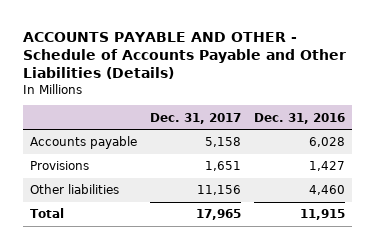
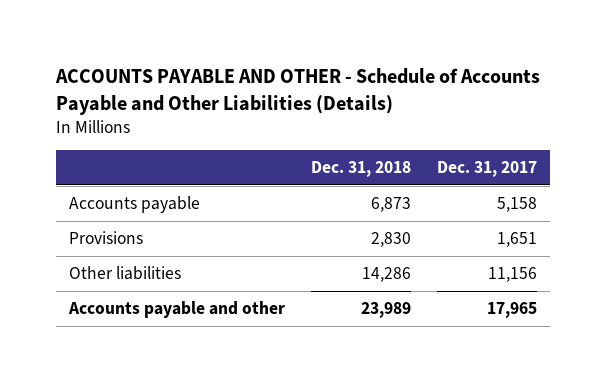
- | Dec. 31, 2017 | Dec. 31, 2016
+ | Dec. 31, 2018 | Dec. 31, 2017
- Total | 17,965 | 11,915
+ Accounts payable and other | 23,989 | 17,965

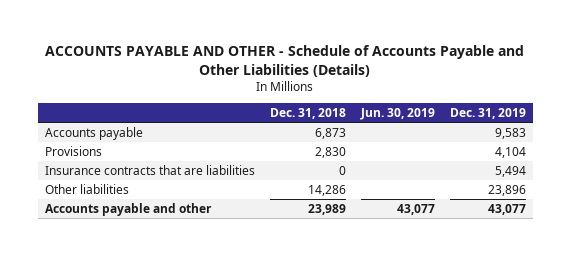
- | Dec. 31, 2018 | Dec. 31, 2017
+ | Dec. 31, 2018 | Jun. 30, 2019 | Dec. 31, 2019
+ Insurance contracts that are liabilities | 0 | | 5,494

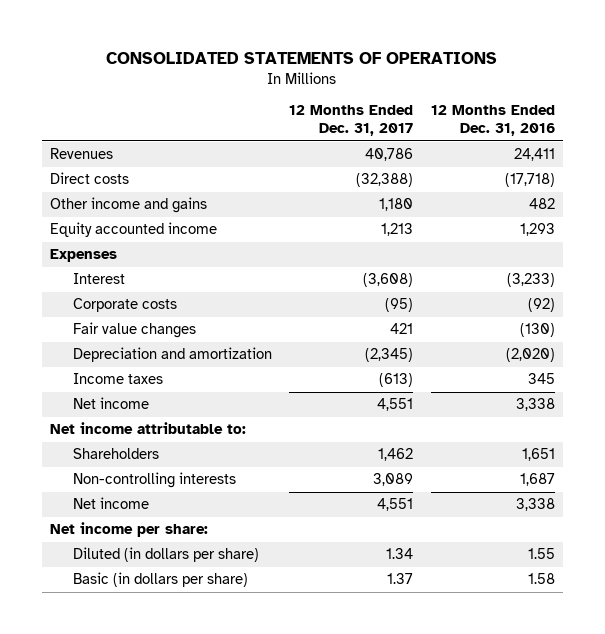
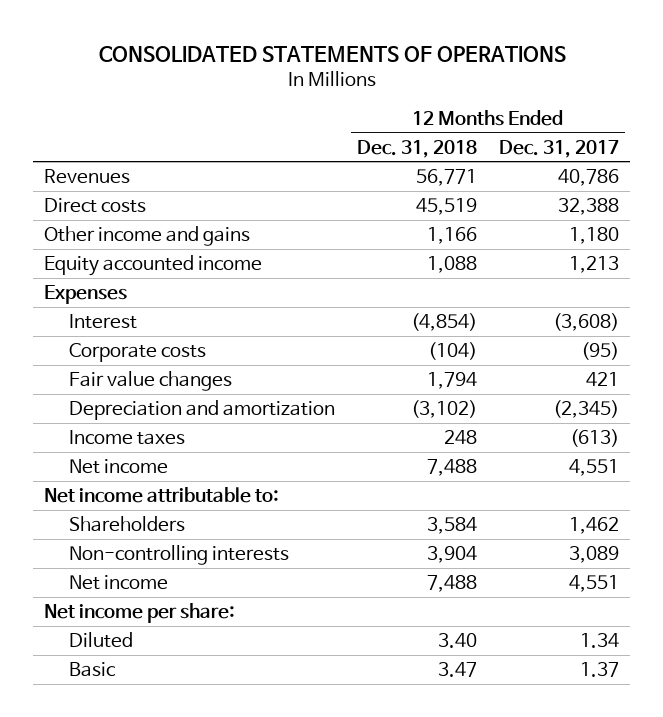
- | 12 Months Ended Dec. 31, 2017 | 12 Months Ended Dec. 31, 2016
+ | 12 Months Ended Dec. 31, 2018 | 12 Months Ended Dec. 31, 2017
- Direct costs | (32,388) | (17,718)
+ Direct costs | 45,519 | 32,388
- Diluted (in dollars per share) | 1.34 | 1.55
- Basic (in dollars per share) | 1.37 | 1.58
+ Diluted | 3.40 | 1.34
+ Basic | 3.47 | 1.37

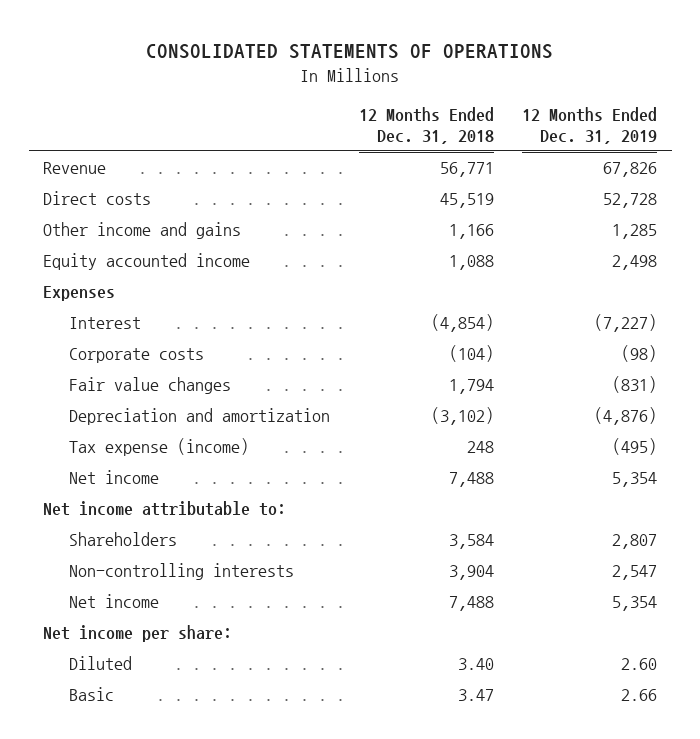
- | 12 Months Ended Dec. 31, 2018 | 12 Months Ended Dec. 31, 2017
+ | 12 Months Ended Dec. 31, 2018 | 12 Months Ended Dec. 31, 2019
- Revenues | 56,771 | 40,786
+ Revenue | 56,771 | 67,826
- Income taxes | 248 | (613)
+ Tax expense (income) | 248 | (495)

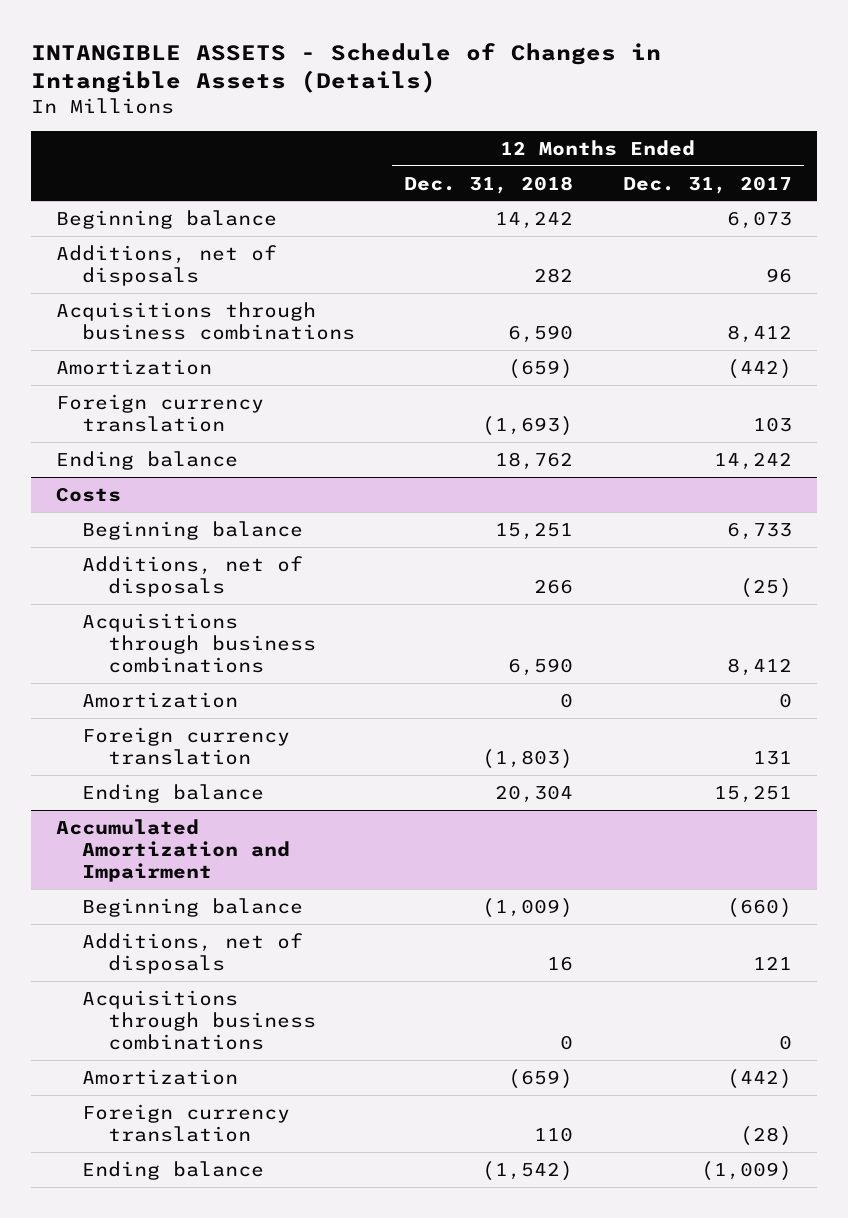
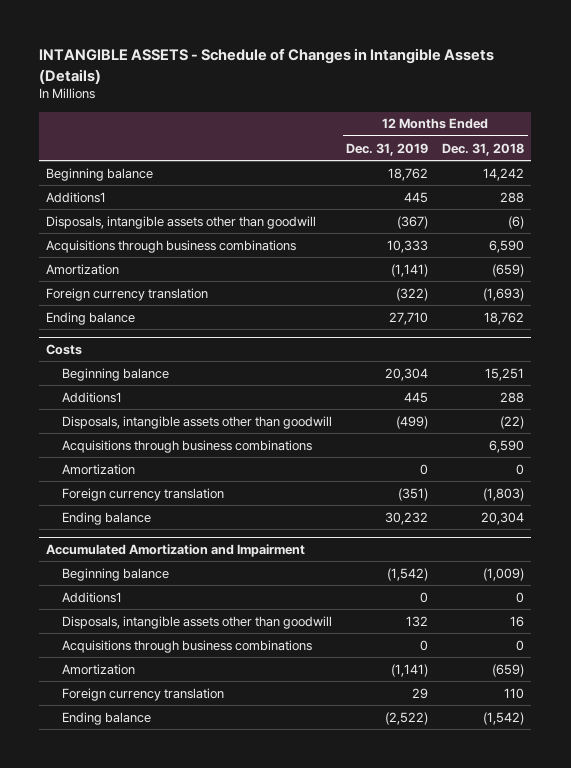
- | 12 Months Ended Dec. 31, 2018 | 12 Months Ended Dec. 31, 2017
+ | 12 Months Ended Dec. 31, 2019 | 12 Months Ended Dec. 31, 2018
- Additions, net of disposals | 282 | 96
+ Additions1 | 445 | 288
+ Disposals, intangible assets other than goodwill | (367) | (6)
@ Costs
- Additions, net of disposals | 266 | (25)
+ Additions1 | 445 | 288
+ Disposals, intangible assets other than goodwill | (499) | (22)
@ Accumulated Amortization and Impairment
- Additions, net of disposals | 16 | 121
+ Additions1 | 0 | 0
+ Disposals, intangible assets other than goodwill | 132 | 16

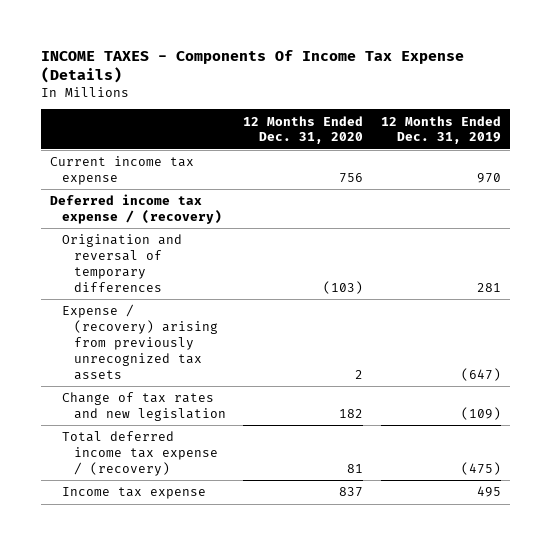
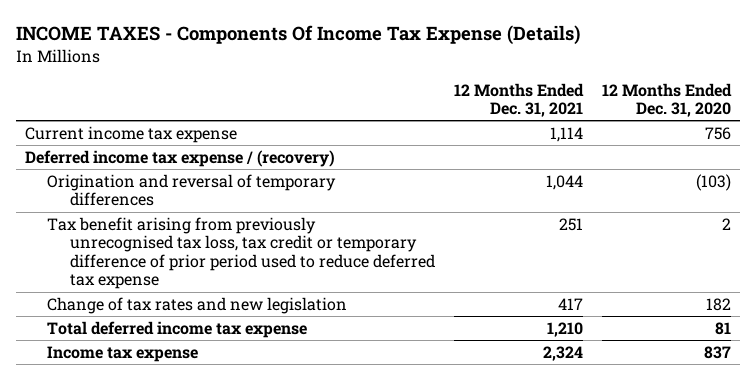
- | 12 Months Ended Dec. 31, 2020 | 12 Months Ended Dec. 31, 2019
+ | 12 Months Ended Dec. 31, 2021 | 12 Months Ended Dec. 31, 2020
- Expense / (recovery) arising from previously unrecognized tax assets | 2 | (647)
+ Tax benefit arising from previously unrecognised tax loss, tax credit or temporary difference of prior period used to reduce deferred tax expense | 251 | 2
- Total deferred income tax expense / (recovery) | 81 | (475)
+ Total deferred income tax expense | 1,210 | 81

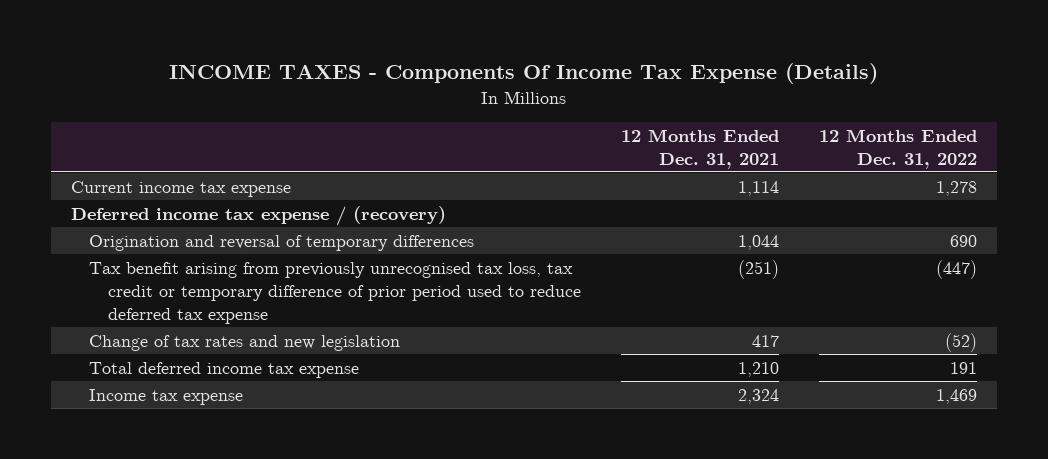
- | 12 Months Ended Dec. 31, 2021 | 12 Months Ended Dec. 31, 2020
+ | 12 Months Ended Dec. 31, 2021 | 12 Months Ended Dec. 31, 2022
- Tax benefit arising from previously unrecognised tax loss, tax credit or temporary difference of prior period used to reduce deferred tax expense | 251 | 2
+ Tax benefit arising from previously unrecognised tax loss, tax credit or temporary difference of prior period used to reduce deferred tax expense | (251) | (447)

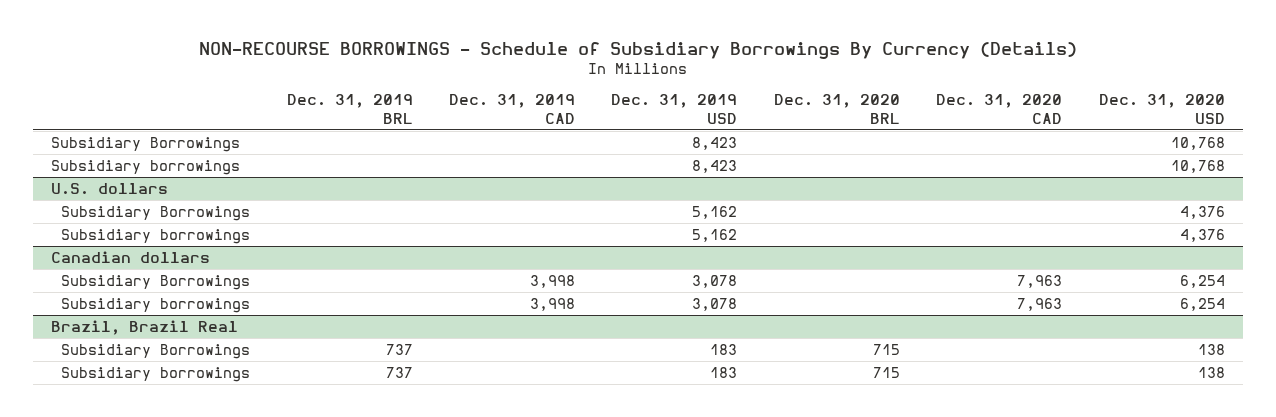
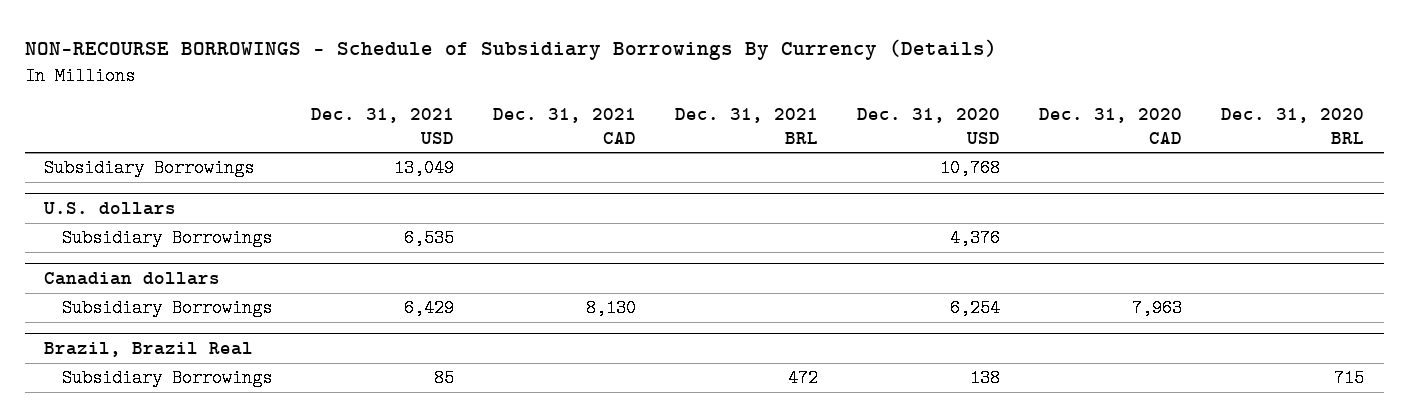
- | Dec. 31, 2019 BRL | Dec. 31, 2019 CAD | Dec. 31, 2019 USD | Dec. 31, 2020 BRL | Dec. 31, 2020 CAD | Dec. 31, 2020 USD
+ | Dec. 31, 2021 USD | Dec. 31, 2021 CAD | Dec. 31, 2021 BRL | Dec. 31, 2020 USD | Dec. 31, 2020 CAD | Dec. 31, 2020 BRL
- Subsidiary borrowings | | | 8,423 | | | 10,768
@ U.S. dollars
- Subsidiary borrowings | | | 5,162 | | | 4,376
@ Canadian dollars
- Subsidiary borrowings | | 3,998 | 3,078 | | 7,963 | 6,254
@ Brazil, Brazil Real
- Subsidiary borrowings | 737 | | 183 | 715 | | 138

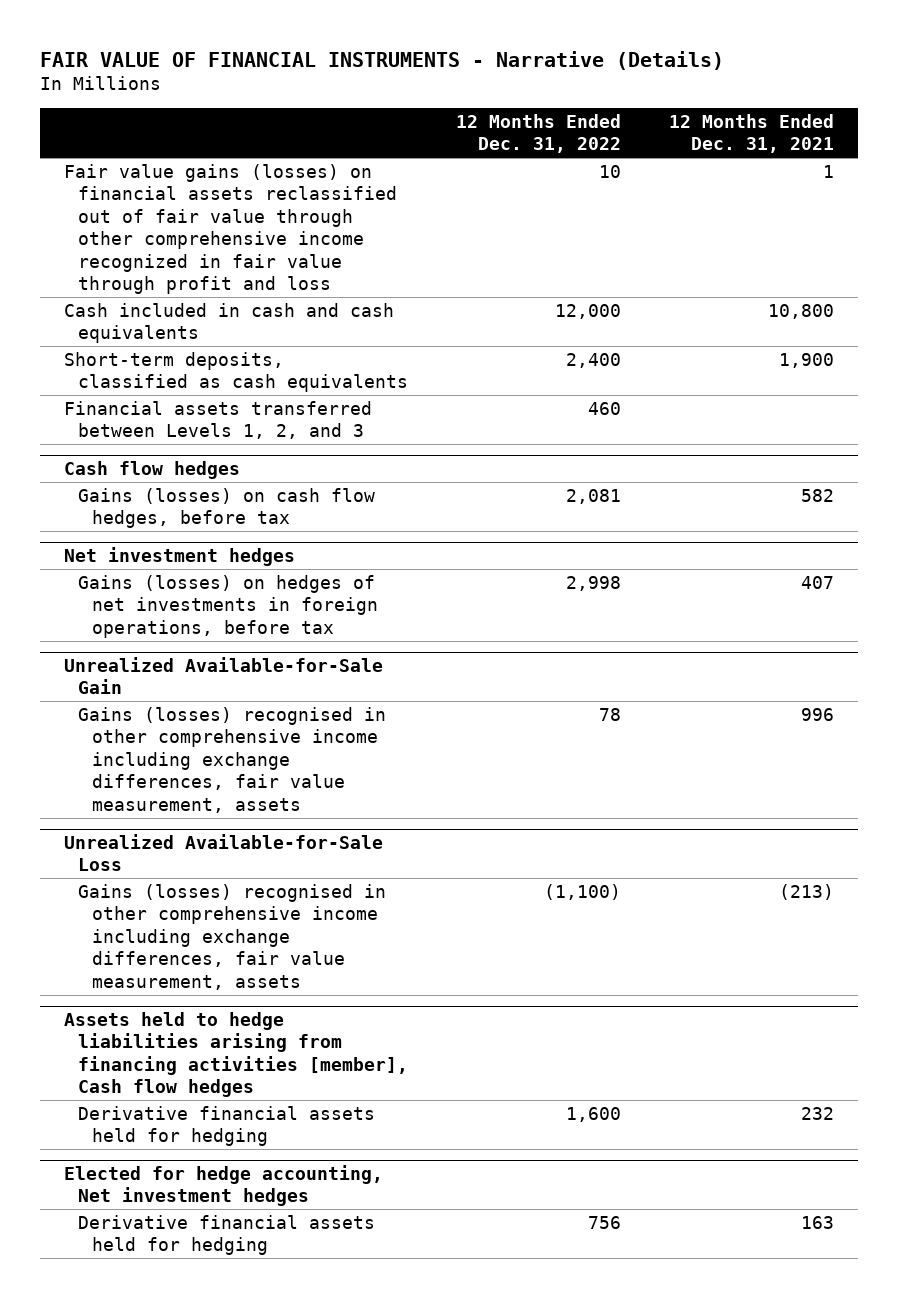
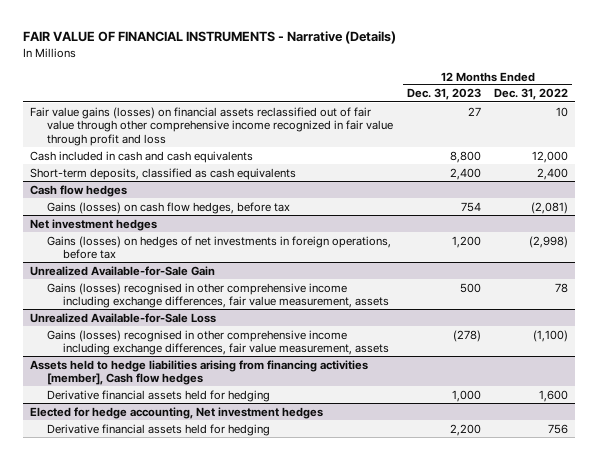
- | 12 Months Ended Dec. 31, 2022 | 12 Months Ended Dec. 31, 2021
+ | 12 Months Ended Dec. 31, 2023 | 12 Months Ended Dec. 31, 2022
- Financial assets transferred between Levels 1, 2, and 3 | 460 |
@ Cash flow hedges
- Gains (losses) on cash flow hedges, before tax | 2,081 | 582
+ Gains (losses) on cash flow hedges, before tax | 754 | (2,081)
@ Net investment hedges
- Gains (losses) on hedges of net investments in foreign operations, before tax | 2,998 | 407
+ Gains (losses) on hedges of net investments in foreign operations, before tax | 1,200 | (2,998)

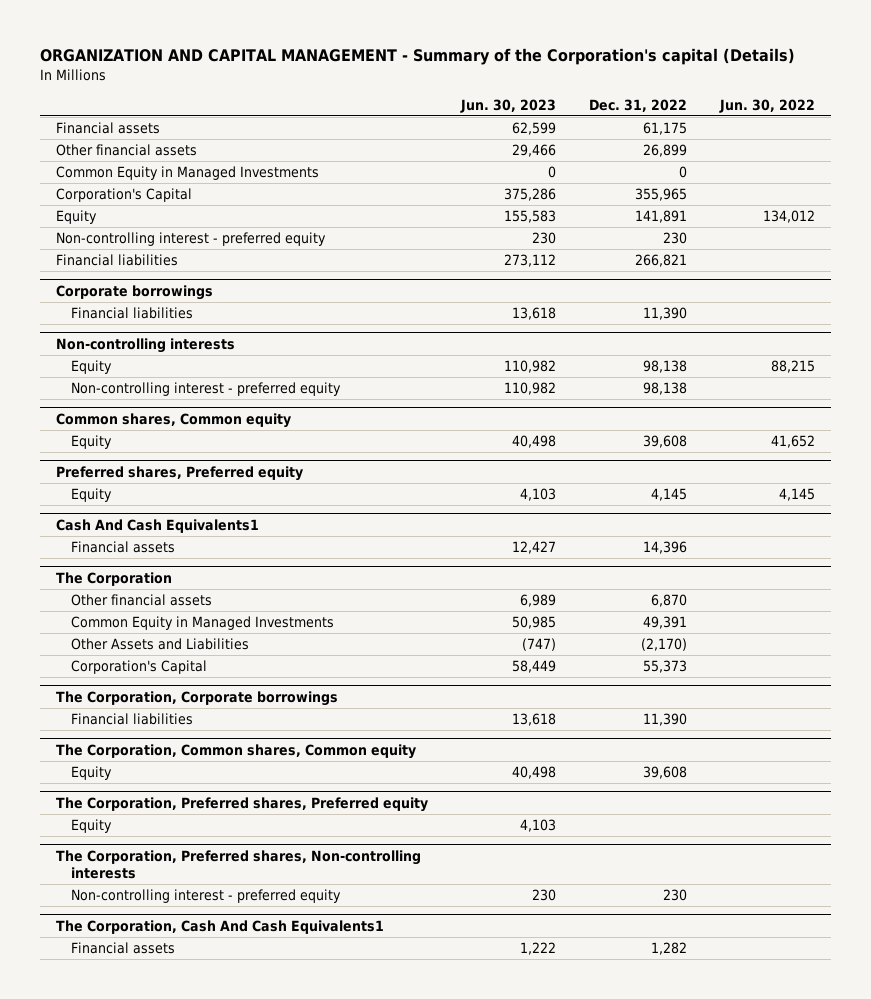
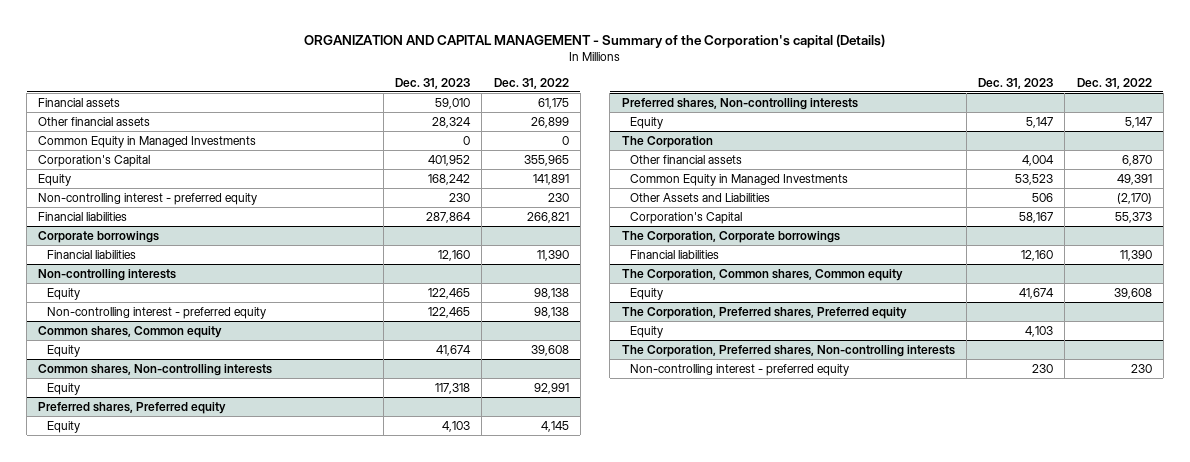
- | Jun. 30, 2023 | Dec. 31, 2022 | Jun. 30, 2022
+ | Dec. 31, 2023 | Dec. 31, 2022
+ Common shares, Non-controlling interests
+ Equity | 117,318 | 92,991
- Cash And Cash Equivalents1
- Financial assets | 12,427 | 14,396 |
+ Preferred shares, Non-controlling interests
+ Equity | 5,147 | 5,147
- The Corporation, Cash And Cash Equivalents1
- Financial assets | 1,222 | 1,282 |

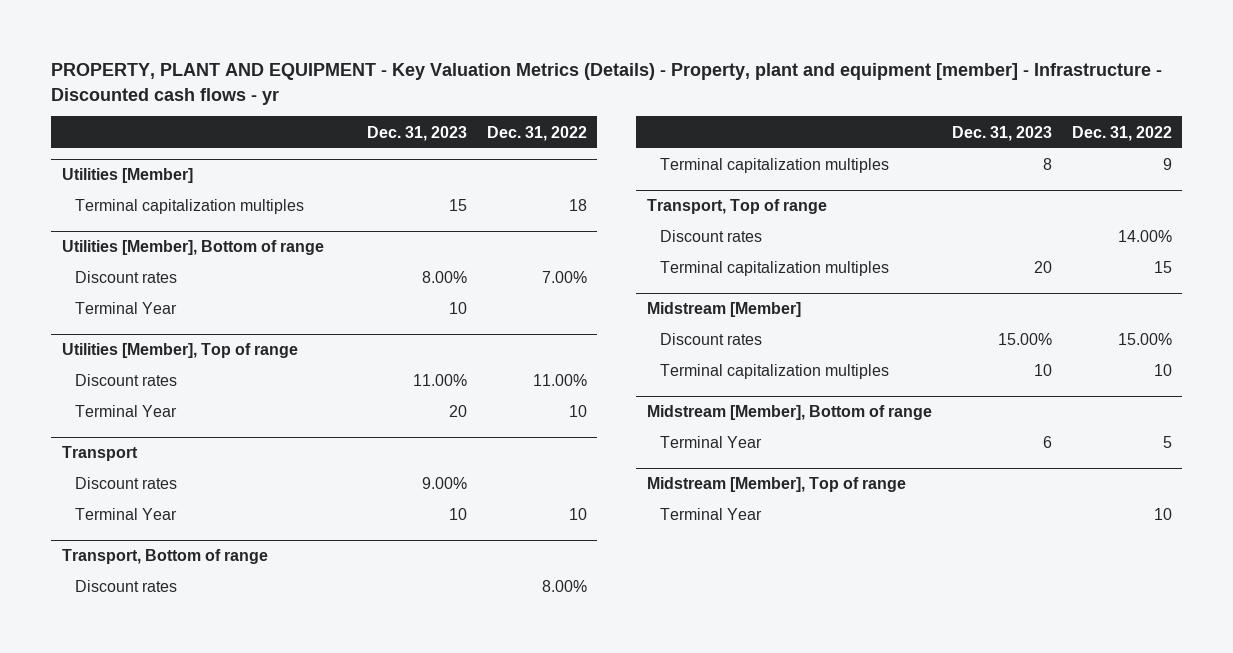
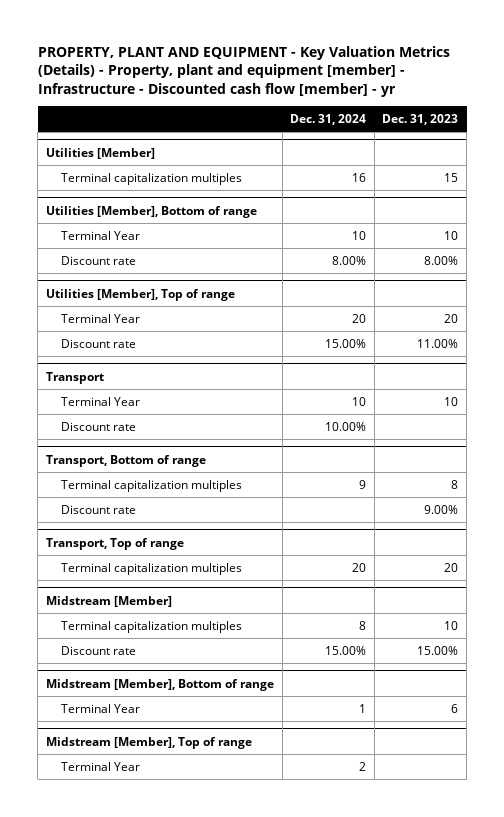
- PROPERTY, PLANT AND EQUIPMENT - Key Valuation Metrics (Details) - Property, plant and equipment [member] - Infrastructure - Discounted cash flows - yr
+ PROPERTY, PLANT AND EQUIPMENT - Key Valuation Metrics (Details) - Property, plant and equipment [member] - Infrastructure - Discounted cash flow [member] - yr
- | Dec. 31, 2023 | Dec. 31, 2022
+ | Dec. 31, 2024 | Dec. 31, 2023
@ Utilities [Member], Bottom of range
- Discount rates | 8.00% | 7.00%
+ Discount rate | 8.00% | 8.00%
@ Utilities [Member], Top of range
- Discount rates | 11.00% | 11.00%
+ Discount rate | 15.00% | 11.00%
@ Transport
- Discount rates | 9.00% |
+ Discount rate | 10.00% |
@ Transport, Bottom of range
- Discount rates | | 8.00%
+ Discount rate | | 9.00%
@ Transport, Top of range
- Discount rates | | 14.00%
@ Midstream [Member]
- Discount rates | 15.00% | 15.00%
+ Discount rate | 15.00% | 15.00%

